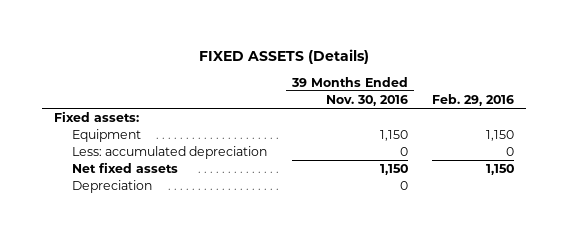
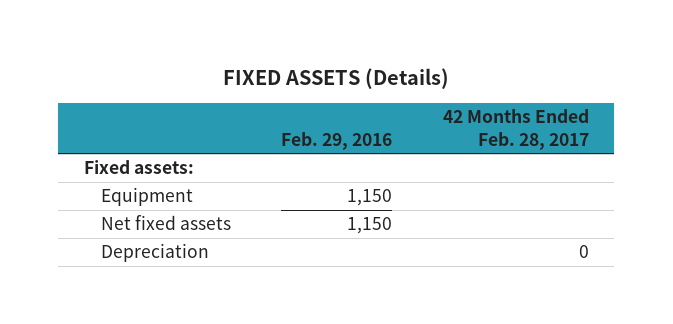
- | 39 Months Ended Nov. 30, 2016 | Feb. 29, 2016
+ | Feb. 29, 2016 | 42 Months Ended Feb. 28, 2017
- Less: accumulated depreciation | 0 | 0

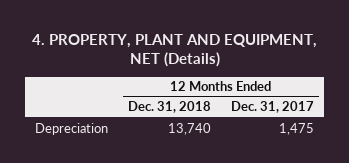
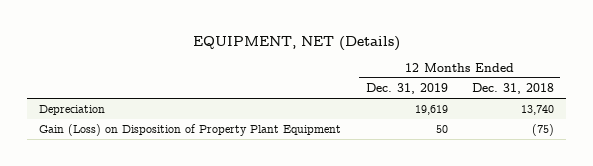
- 4. PROPERTY, PLANT AND EQUIPMENT, NET (Details)
+ EQUIPMENT, NET (Details)
- | 12 Months Ended Dec. 31, 2018 | 12 Months Ended Dec. 31, 2017
+ | 12 Months Ended Dec. 31, 2019 | 12 Months Ended Dec. 31, 2018
+ Gain (Loss) on Disposition of Property Plant Equipment | 50 | (75)

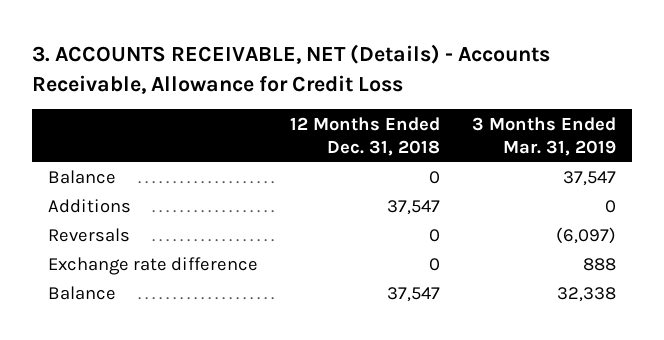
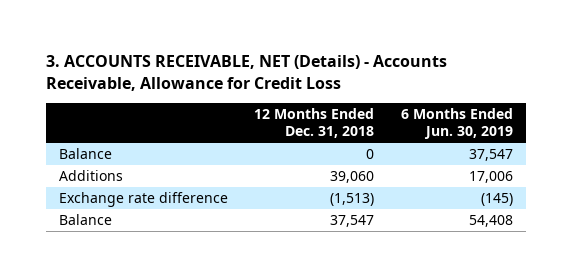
- | 12 Months Ended Dec. 31, 2018 | 3 Months Ended Mar. 31, 2019
+ | 12 Months Ended Dec. 31, 2018 | 6 Months Ended Jun. 30, 2019
- Additions | 37,547 | 0
- Reversals | 0 | (6,097)
- Exchange rate difference | 0 | 888
+ Additions | 39,060 | 17,006
+ Exchange rate difference | (1,513) | (145)

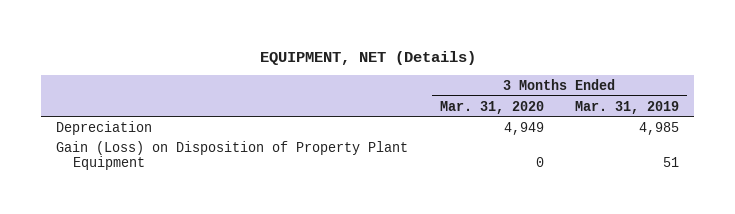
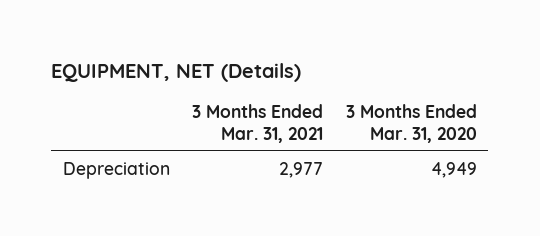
- | 3 Months Ended Mar. 31, 2020 | 3 Months Ended Mar. 31, 2019
+ | 3 Months Ended Mar. 31, 2021 | 3 Months Ended Mar. 31, 2020
- Gain (Loss) on Disposition of Property Plant Equipment | 0 | 51

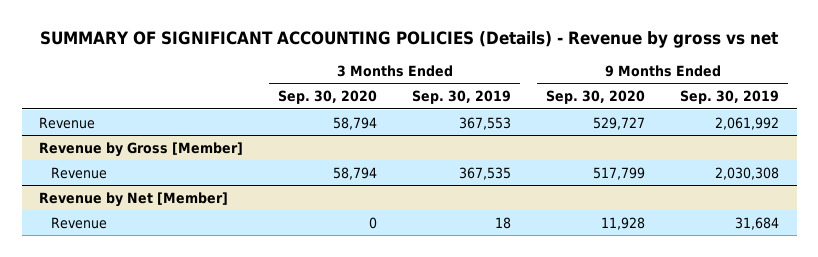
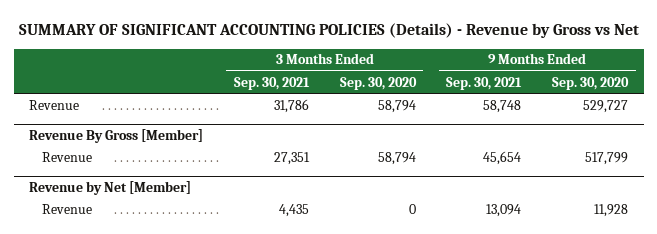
- SUMMARY OF SIGNIFICANT ACCOUNTING POLICIES (Details) - Revenue by gross vs net
+ SUMMARY OF SIGNIFICANT ACCOUNTING POLICIES (Details) - Revenue by Gross vs Net
- | 3 Months Ended Sep. 30, 2020 | 3 Months Ended Sep. 30, 2019 | 9 Months Ended Sep. 30, 2020 | 9 Months Ended Sep. 30, 2019
+ | 3 Months Ended Sep. 30, 2021 | 3 Months Ended Sep. 30, 2020 | 9 Months Ended Sep. 30, 2021 | 9 Months Ended Sep. 30, 2020
- Revenue by Gross [Member]
+ Revenue By Gross [Member]

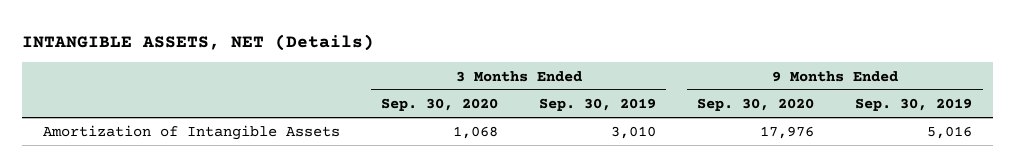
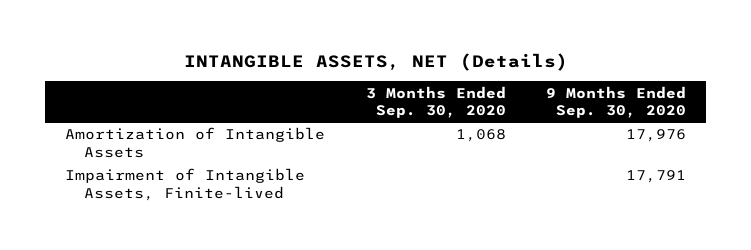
- | 3 Months Ended Sep. 30, 2020 | 3 Months Ended Sep. 30, 2019 | 9 Months Ended Sep. 30, 2020 | 9 Months Ended Sep. 30, 2019
+ | 3 Months Ended Sep. 30, 2020 | 9 Months Ended Sep. 30, 2020
+ Impairment of Intangible Assets, Finite-lived | | 17,791

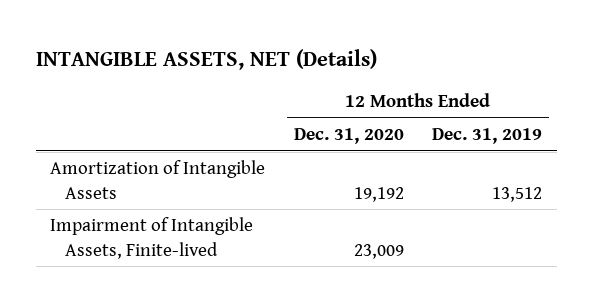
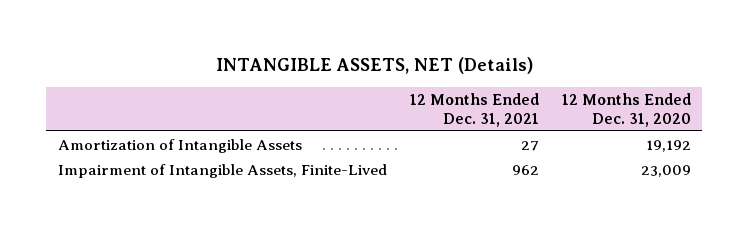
- | 12 Months Ended Dec. 31, 2020 | 12 Months Ended Dec. 31, 2019
+ | 12 Months Ended Dec. 31, 2021 | 12 Months Ended Dec. 31, 2020
- Impairment of Intangible Assets, Finite-lived | 23,009 |
+ Impairment of Intangible Assets, Finite-Lived | 962 | 23,009

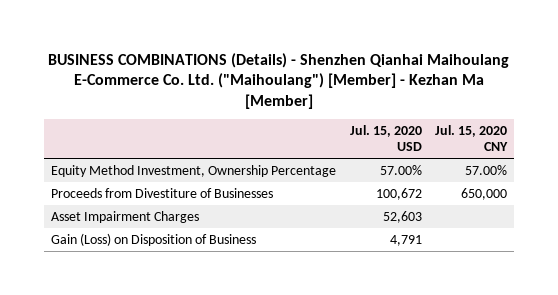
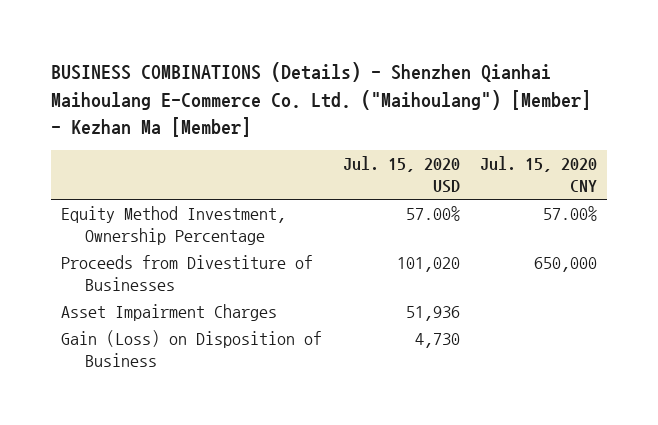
- Proceeds from Divestiture of Businesses | 100,672 | 650,000
- Asset Impairment Charges | 52,603 |
- Gain (Loss) on Disposition of Business | 4,791 |
+ Proceeds from Divestiture of Businesses | 101,020 | 650,000
+ Asset Impairment Charges | 51,936 |
+ Gain (Loss) on Disposition of Business | 4,730 |

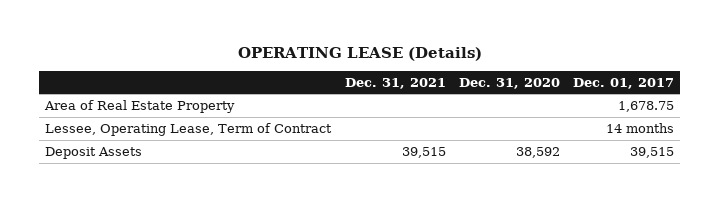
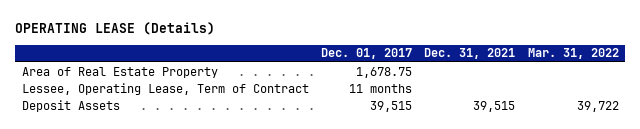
- | Dec. 31, 2021 | Dec. 31, 2020 | Dec. 01, 2017
+ | Dec. 01, 2017 | Dec. 31, 2021 | Mar. 31, 2022
- Lessee, Operating Lease, Term of Contract | | | 14 months
+ Lessee, Operating Lease, Term of Contract | 11 months | |

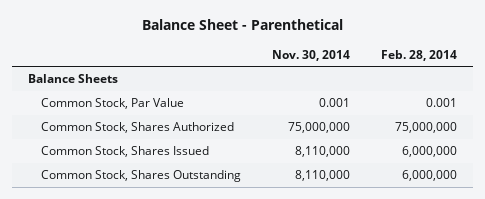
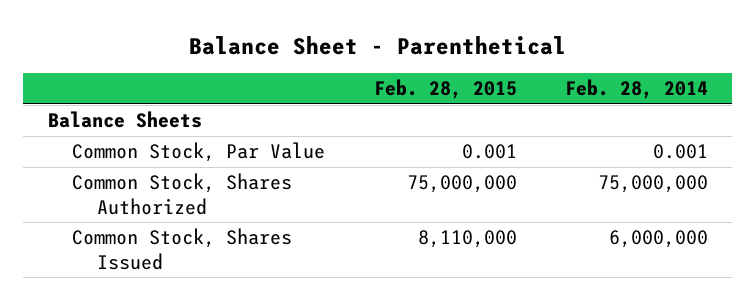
- | Nov. 30, 2014 | Feb. 28, 2014
+ | Feb. 28, 2015 | Feb. 28, 2014
- Common Stock, Shares Outstanding | 8,110,000 | 6,000,000

